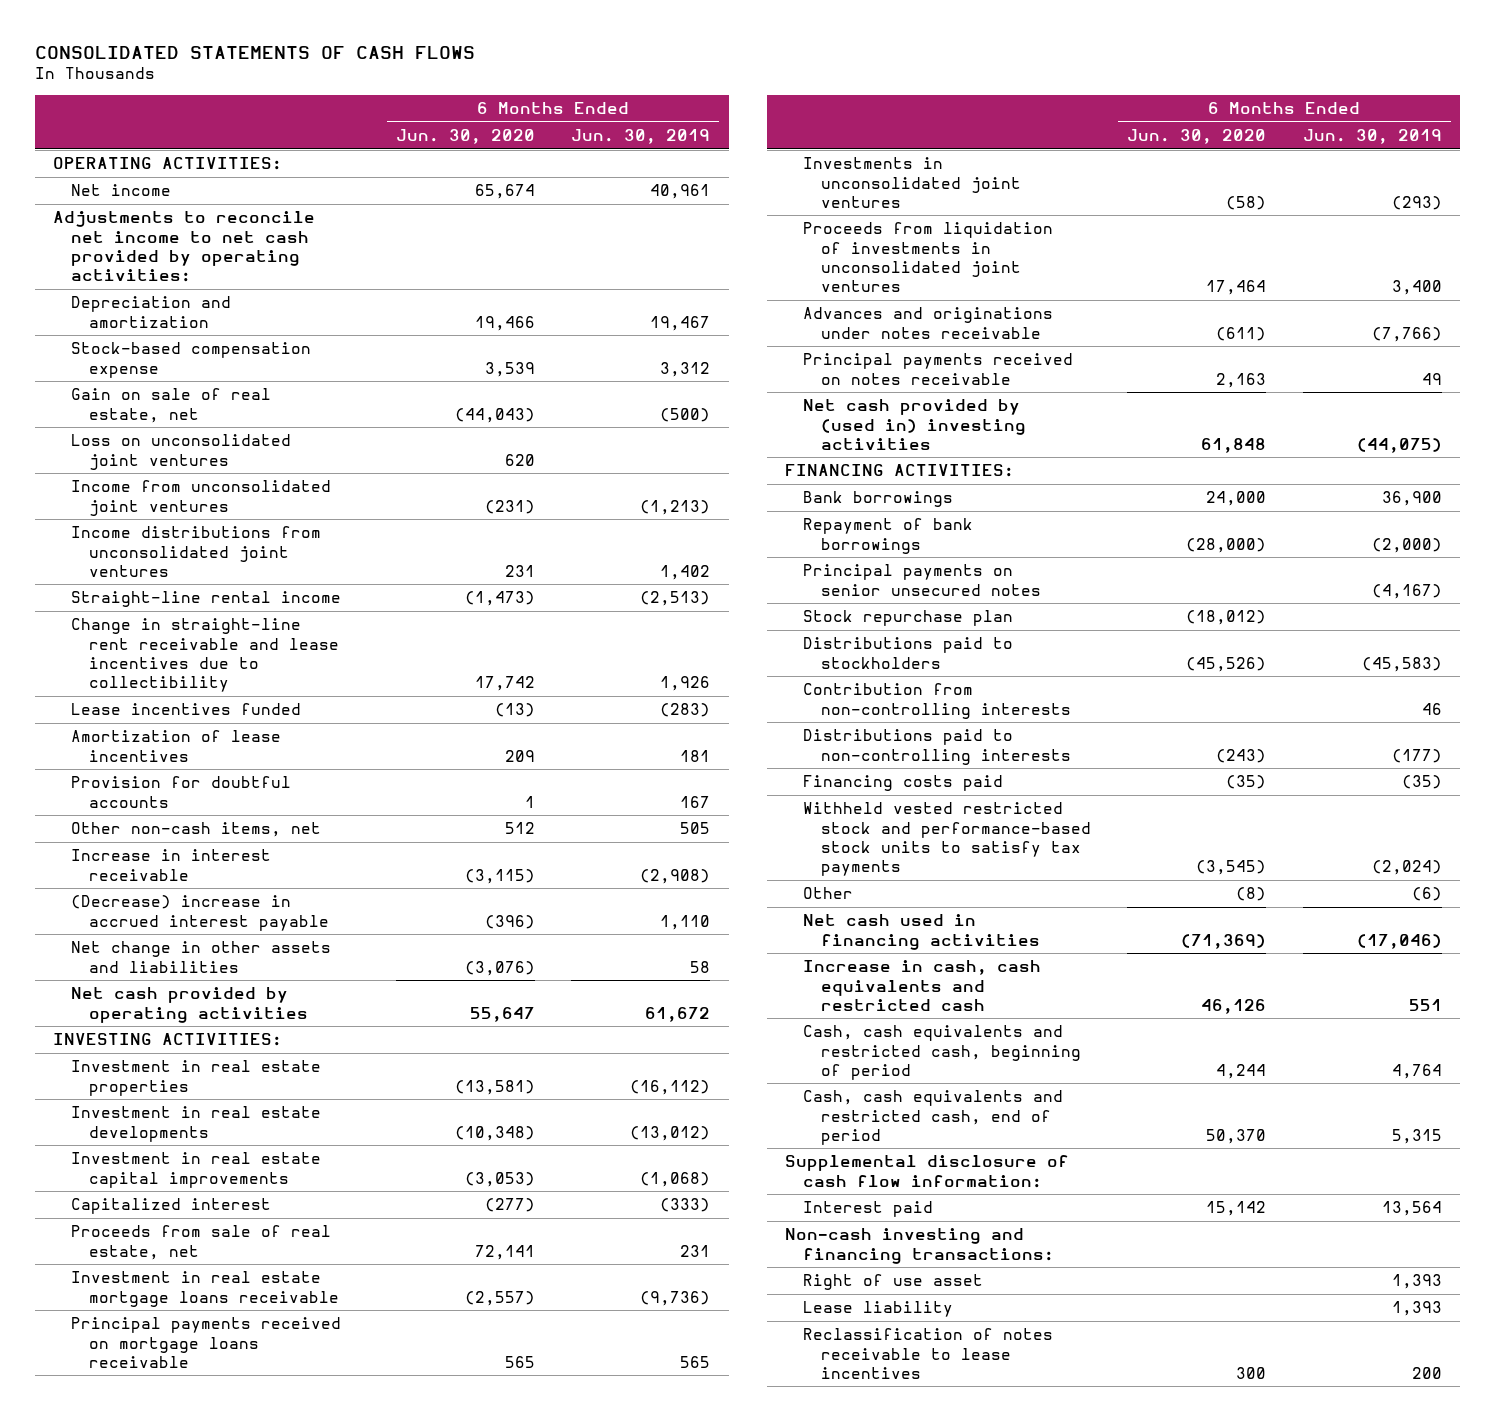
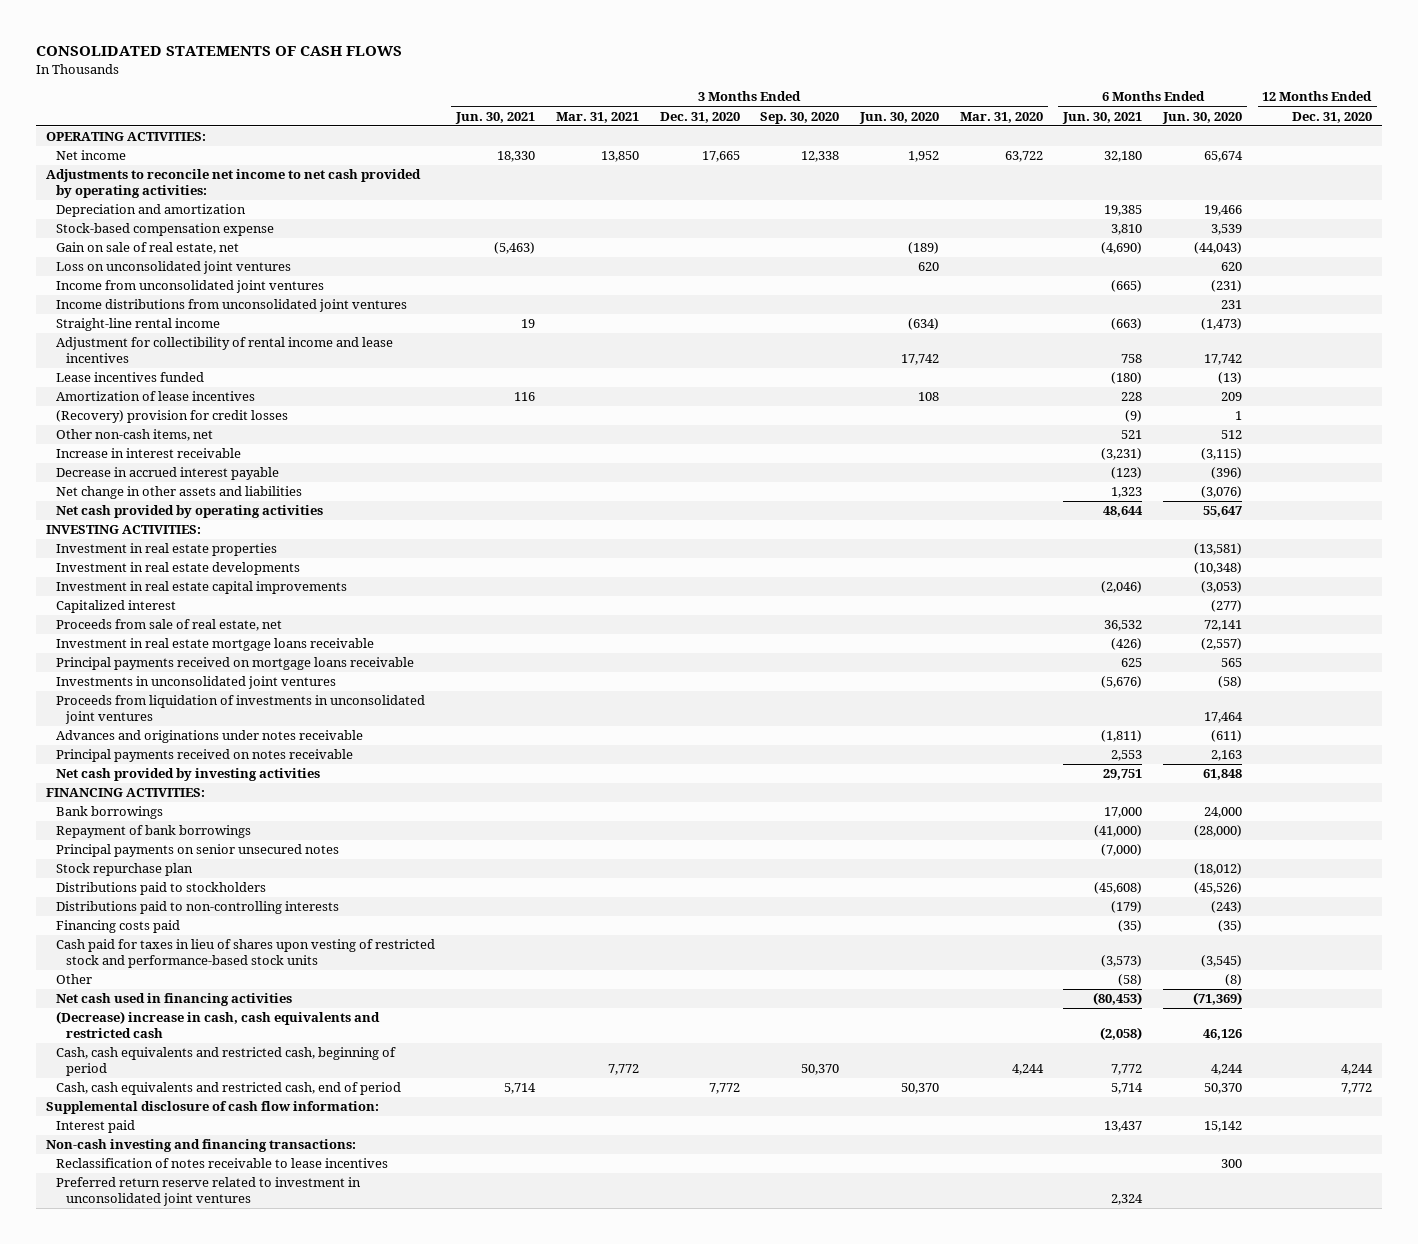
- | 6 Months Ended Jun. 30, 2020 | 6 Months Ended Jun. 30, 2019
+ | 3 Months Ended Jun. 30, 2021 | 3 Months Ended Mar. 31, 2021 | 3 Months Ended Dec. 31, 2020 | 3 Months Ended Sep. 30, 2020 | 3 Months Ended Jun. 30, 2020 | 3 Months Ended Mar. 31, 2020 | 6 Months Ended Jun. 30, 2021 | 6 Months Ended Jun. 30, 2020 | 12 Months Ended Dec. 31, 2020
- Change in straight-line rent receivable and lease incentives due to collectibility | 17,742 | 1,926
+ Adjustment for collectibility of rental income and lease incentives | | | | | 17,742 | | 758 | 17,742 |
- Provision for doubtful accounts | 1 | 167
+ (Recovery) provision for credit losses | | | | | | | (9) | 1 |
- (Decrease) increase in accrued interest payable | (396) | 1,110
+ Decrease in accrued interest payable | | | | | | | (123) | (396) |
- Net cash provided by (used in) investing activities | 61,848 | (44,075)
+ Net cash provided by investing activities | | | | | | | 29,751 | 61,848 |
- Contribution from non-controlling interests | | 46
- Withheld vested restricted stock and performance-based stock units to satisfy tax payments | (3,545) | (2,024)
+ Cash paid for taxes in lieu of shares upon vesting of restricted stock and performance-based stock units | | | | | | | (3,573) | (3,545) |
- Increase in cash, cash equivalents and restricted cash | 46,126 | 551
+ (Decrease) increase in cash, cash equivalents and restricted cash | | | | | | | (2,058) | 46,126 |
- Right of use asset | | 1,393
- Lease liability | | 1,393
+ Preferred return reserve related to investment in unconsolidated joint ventures | | | | | | | 2,324 | |

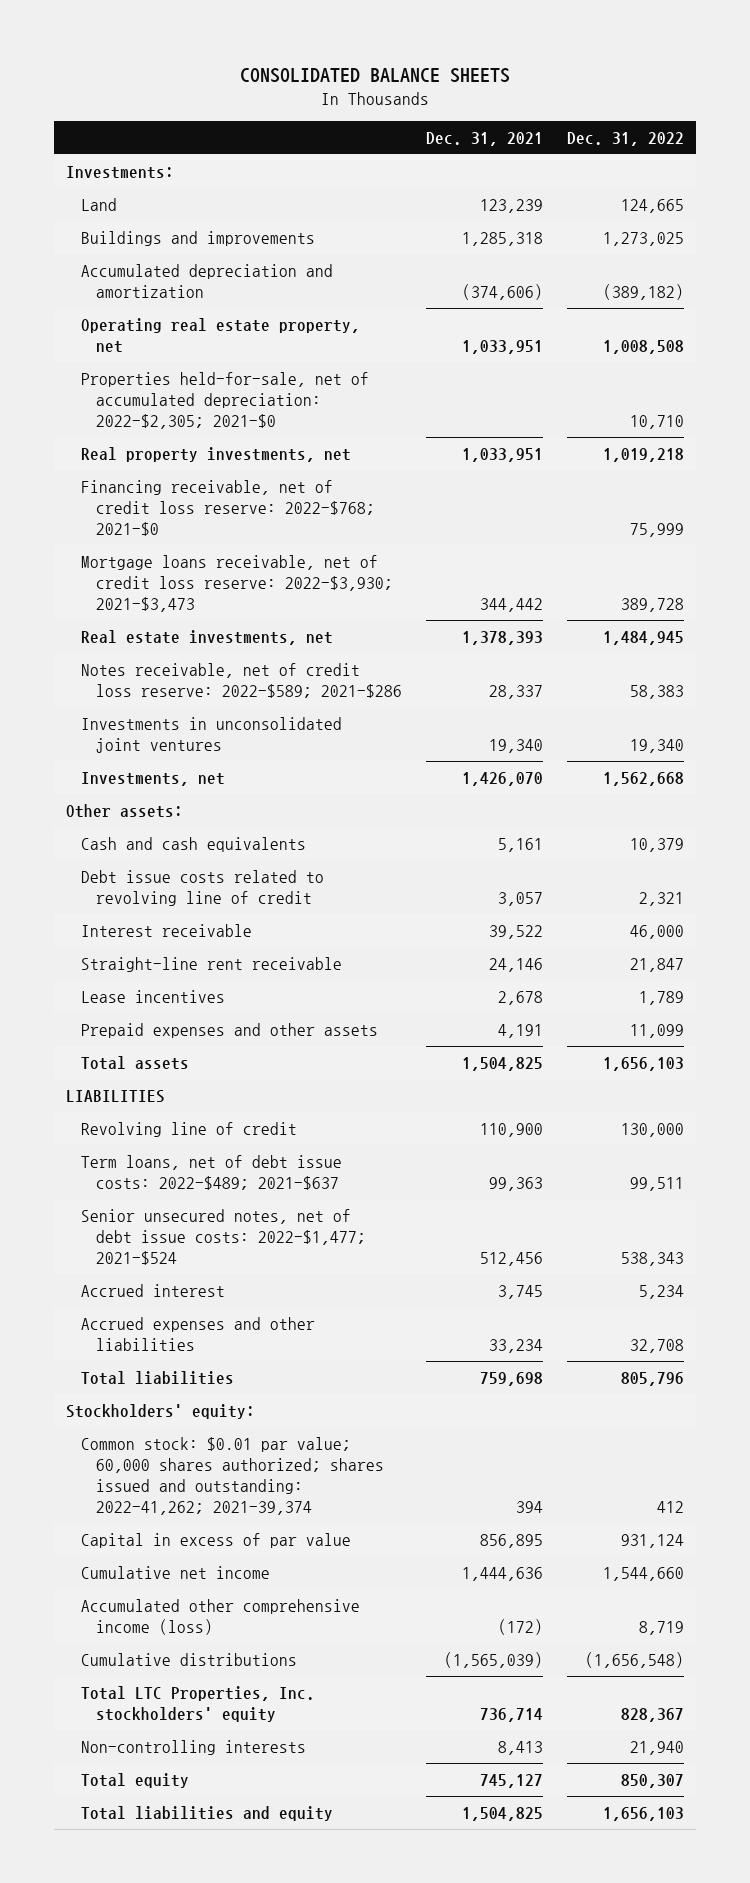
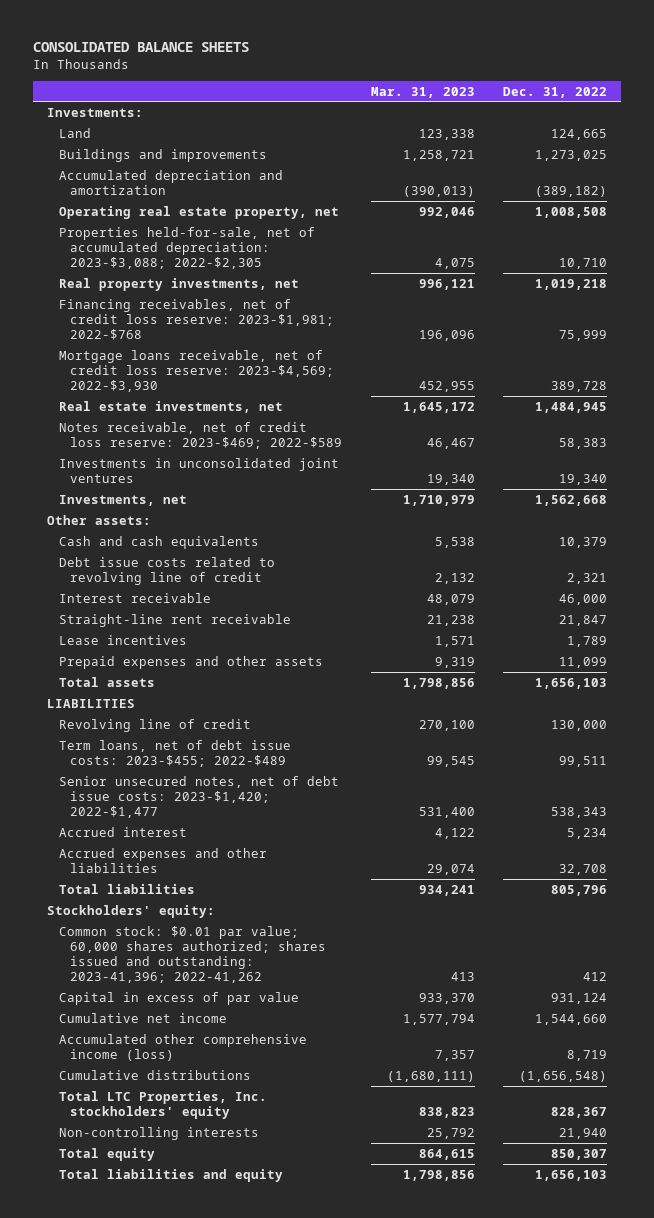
- | Dec. 31, 2021 | Dec. 31, 2022
+ | Mar. 31, 2023 | Dec. 31, 2022
- Properties held-for-sale, net of accumulated depreciation: 2022-$2,305; 2021-$0 | | 10,710
+ Properties held-for-sale, net of accumulated depreciation: 2023-$3,088; 2022-$2,305 | 4,075 | 10,710
- Financing receivable, net of credit loss reserve: 2022-$768; 2021-$0 | | 75,999
- Mortgage loans receivable, net of credit loss reserve: 2022-$3,930; 2021-$3,473 | 344,442 | 389,728
+ Financing receivables, net of credit loss reserve: 2023-$1,981; 2022-$768 | 196,096 | 75,999
+ Mortgage loans receivable, net of credit loss reserve: 2023-$4,569; 2022-$3,930 | 452,955 | 389,728
- Notes receivable, net of credit loss reserve: 2022-$589; 2021-$286 | 28,337 | 58,383
+ Notes receivable, net of credit loss reserve: 2023-$469; 2022-$589 | 46,467 | 58,383
- Term loans, net of debt issue costs: 2022-$489; 2021-$637 | 99,363 | 99,511
- Senior unsecured notes, net of debt issue costs: 2022-$1,477; 2021-$524 | 512,456 | 538,343
+ Term loans, net of debt issue costs: 2023-$455; 2022-$489 | 99,545 | 99,511
+ Senior unsecured notes, net of debt issue costs: 2023-$1,420; 2022-$1,477 | 531,400 | 538,343
- Common stock: $0.01 par value; 60,000 shares authorized; shares issued and outstanding: 2022-41,262; 2021-39,374 | 394 | 412
+ Common stock: $0.01 par value; 60,000 shares authorized; shares issued and outstanding: 2023-41,396; 2022-41,262 | 413 | 412

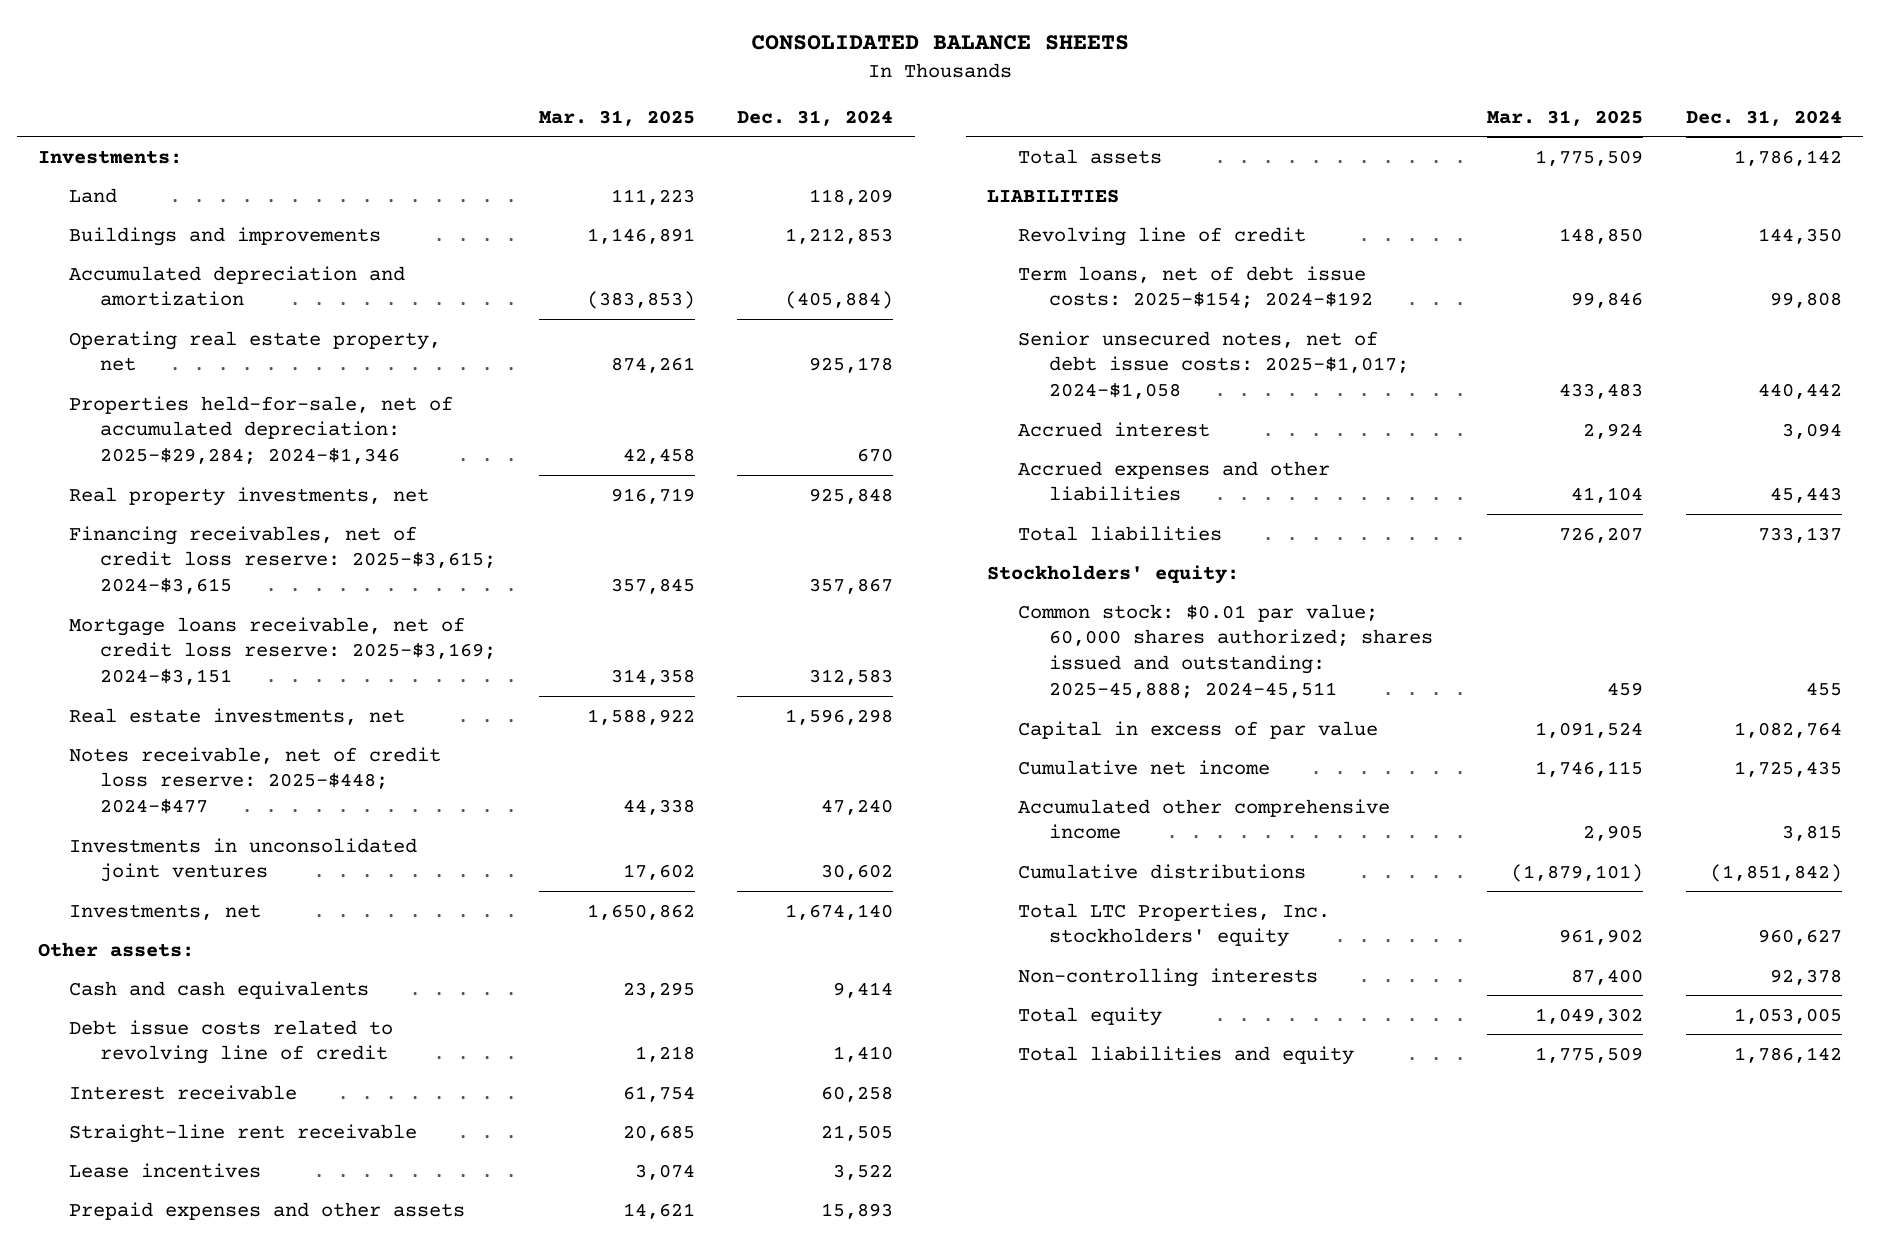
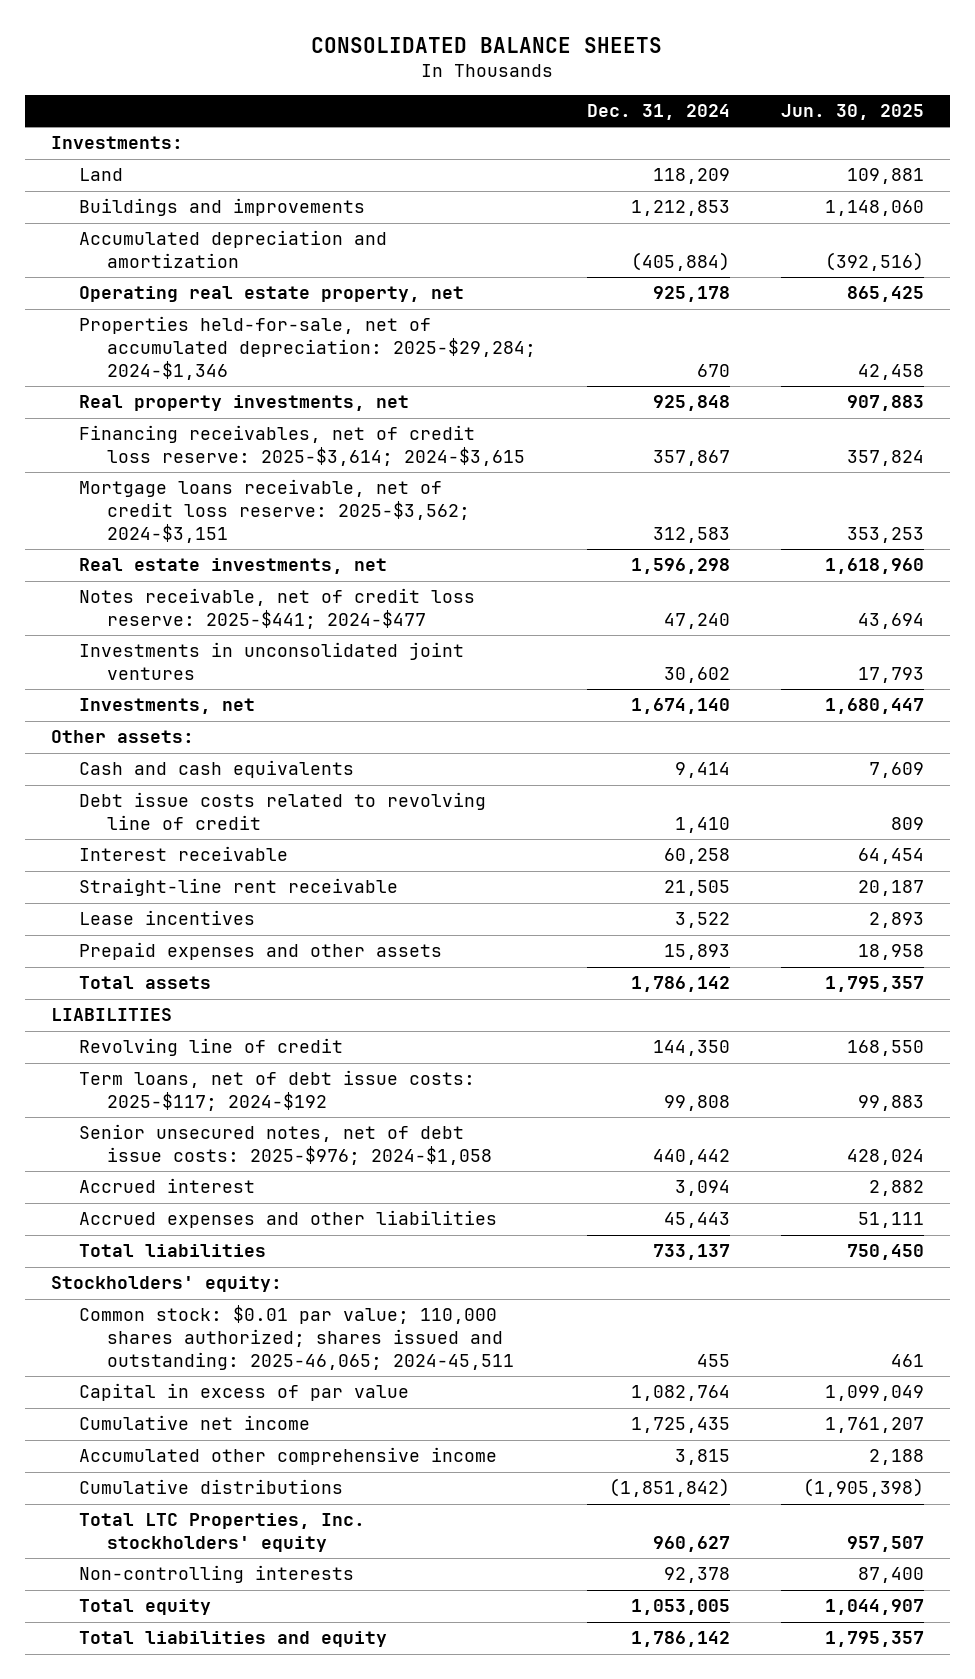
- | Mar. 31, 2025 | Dec. 31, 2024
+ | Dec. 31, 2024 | Jun. 30, 2025
- Financing receivables, net of credit loss reserve: 2025-$3,615; 2024-$3,615 | 357,845 | 357,867
- Mortgage loans receivable, net of credit loss reserve: 2025-$3,169; 2024-$3,151 | 314,358 | 312,583
+ Financing receivables, net of credit loss reserve: 2025-$3,614; 2024-$3,615 | 357,867 | 357,824
+ Mortgage loans receivable, net of credit loss reserve: 2025-$3,562; 2024-$3,151 | 312,583 | 353,253
- Notes receivable, net of credit loss reserve: 2025-$448; 2024-$477 | 44,338 | 47,240
+ Notes receivable, net of credit loss reserve: 2025-$441; 2024-$477 | 47,240 | 43,694
- Term loans, net of debt issue costs: 2025-$154; 2024-$192 | 99,846 | 99,808
- Senior unsecured notes, net of debt issue costs: 2025-$1,017; 2024-$1,058 | 433,483 | 440,442
+ Term loans, net of debt issue costs: 2025-$117; 2024-$192 | 99,808 | 99,883
+ Senior unsecured notes, net of debt issue costs: 2025-$976; 2024-$1,058 | 440,442 | 428,024
- Common stock: $0.01 par value; 60,000 shares authorized; shares issued and outstanding: 2025-45,888; 2024-45,511 | 459 | 455
+ Common stock: $0.01 par value; 110,000 shares authorized; shares issued and outstanding: 2025-46,065; 2024-45,511 | 455 | 461

